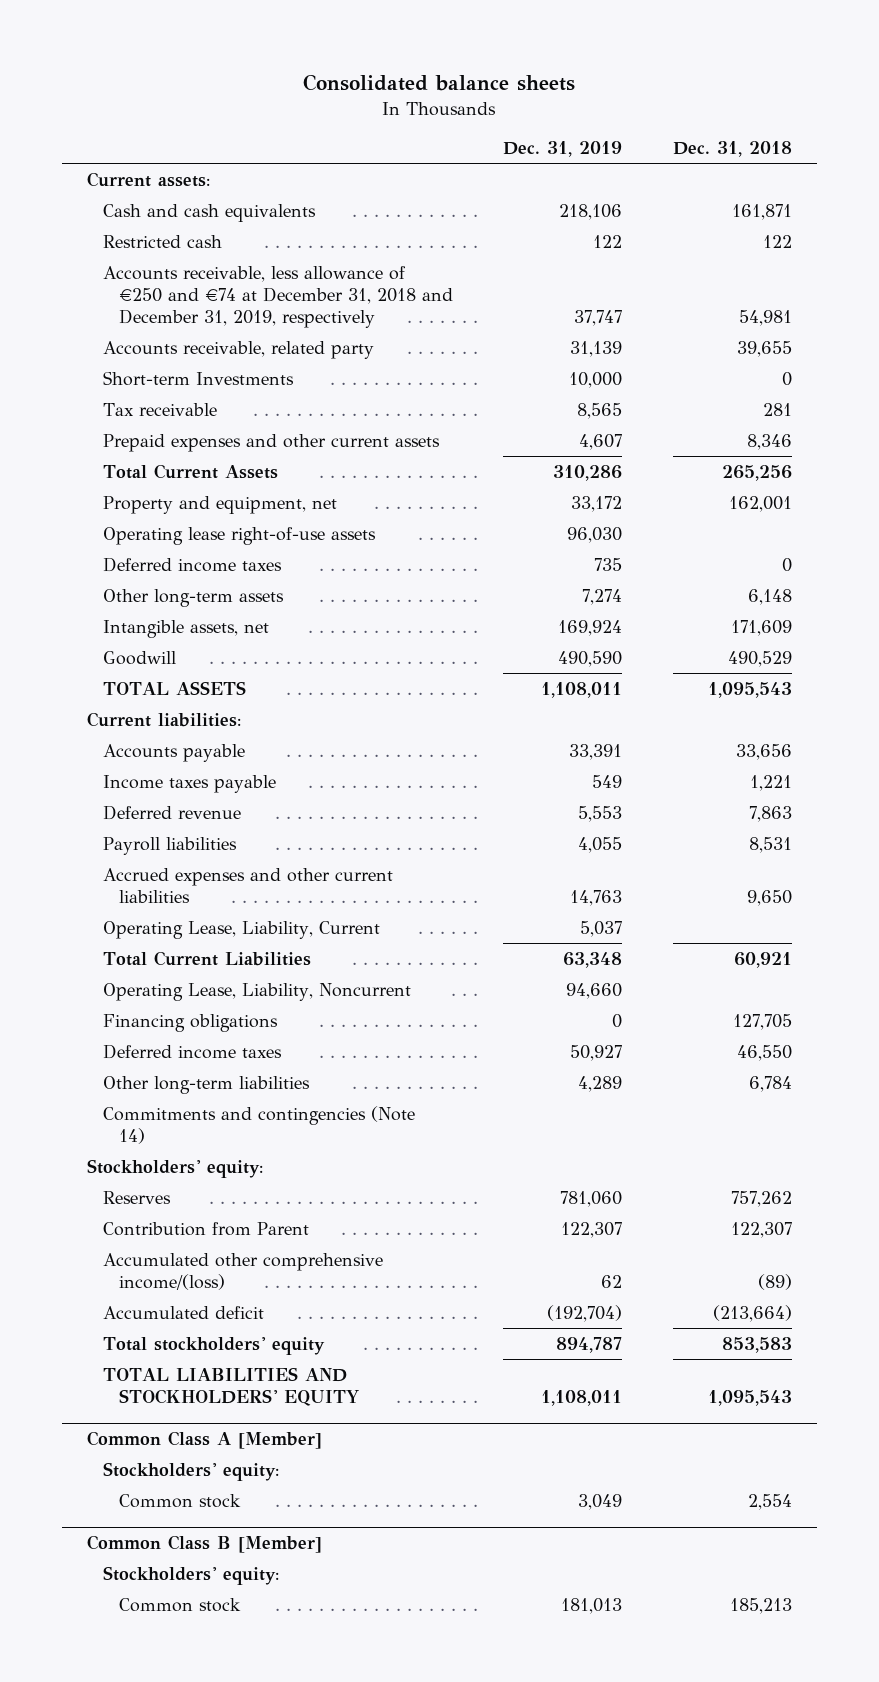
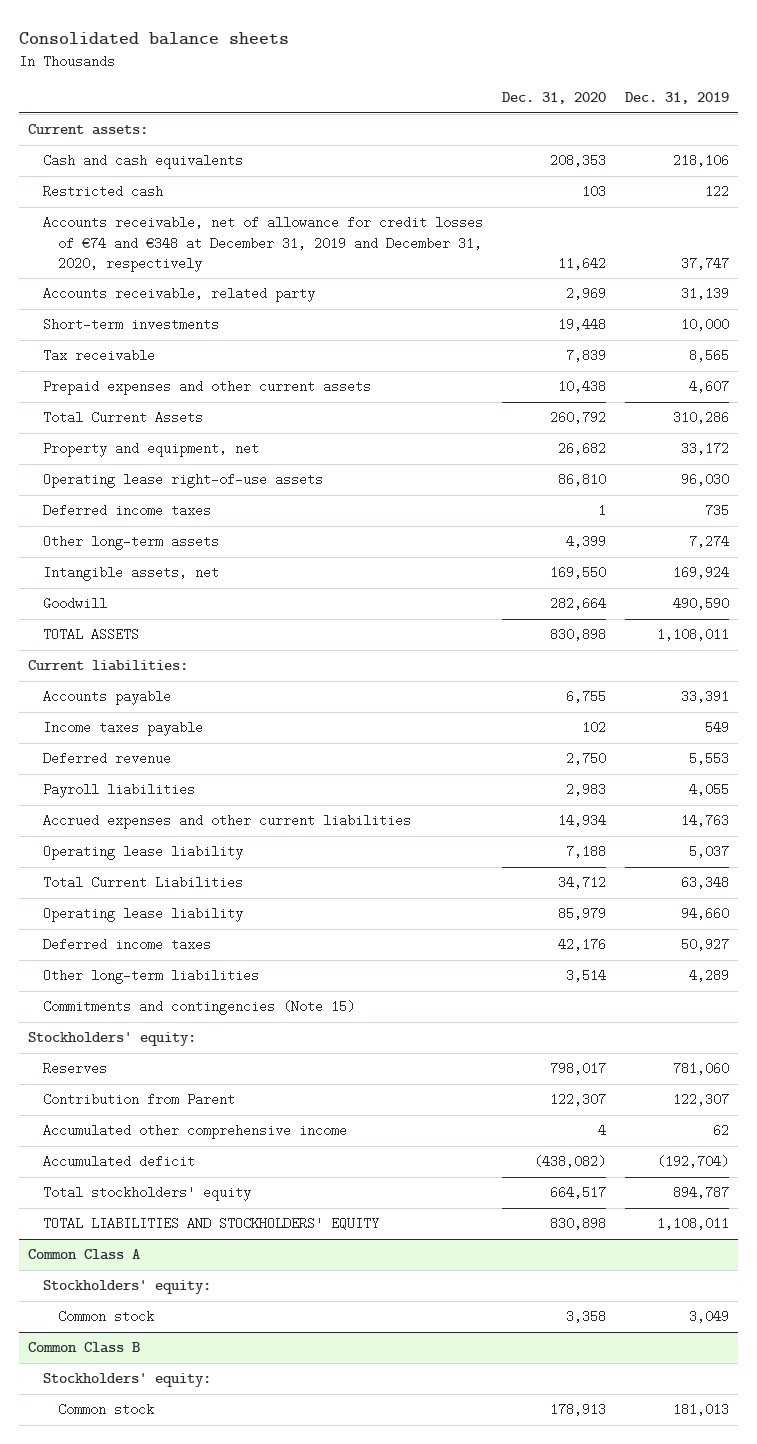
- | Dec. 31, 2019 | Dec. 31, 2018
+ | Dec. 31, 2020 | Dec. 31, 2019
- Accounts receivable, less allowance of €250 and €74 at December 31, 2018 and December 31, 2019, respectively | 37,747 | 54,981
+ Accounts receivable, net of allowance for credit losses of €74 and €348 at December 31, 2019 and December 31, 2020, respectively | 11,642 | 37,747
- Short-term Investments | 10,000 | 0
+ Short-term investments | 19,448 | 10,000
- Operating Lease, Liability, Current | 5,037 |
+ Operating lease liability | 7,188 | 5,037
- Operating Lease, Liability, Noncurrent | 94,660 |
- Financing obligations | 0 | 127,705
+ Operating lease liability | 85,979 | 94,660
- Commitments and contingencies (Note 14)
+ Commitments and contingencies (Note 15)
- Accumulated other comprehensive income/(loss) | 62 | (89)
+ Accumulated other comprehensive income | 4 | 62
- Common Class A [Member]
+ Common Class A
- Common Class B [Member]
+ Common Class B

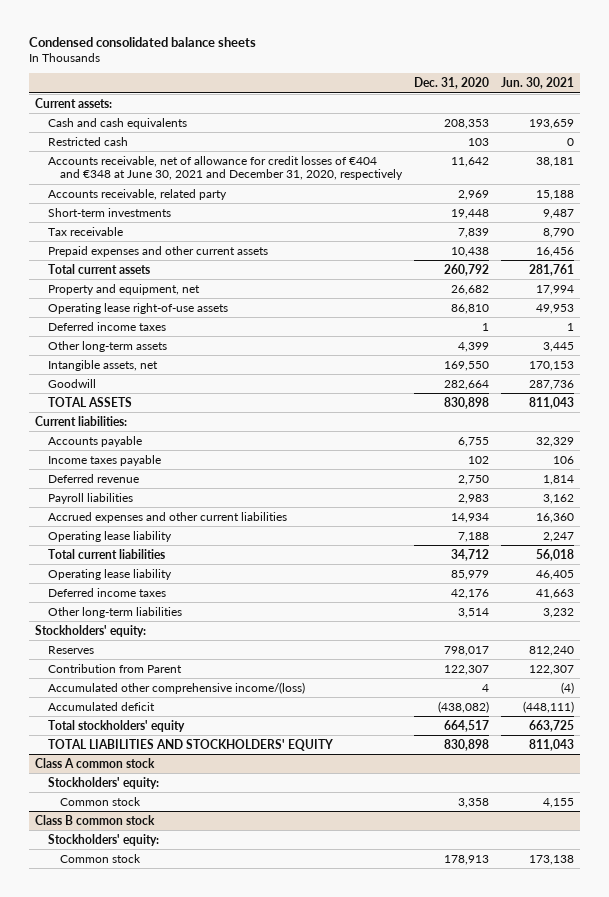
- Consolidated balance sheets
+ Condensed consolidated balance sheets
- | Dec. 31, 2020 | Dec. 31, 2019
+ | Dec. 31, 2020 | Jun. 30, 2021
- Accounts receivable, net of allowance for credit losses of €74 and €348 at December 31, 2019 and December 31, 2020, respectively | 11,642 | 37,747
+ Accounts receivable, net of allowance for credit losses of €404 and €348 at June 30, 2021 and December 31, 2020, respectively | 11,642 | 38,181
- Total Current Assets | 260,792 | 310,286
+ Total current assets | 260,792 | 281,761
- Total Current Liabilities | 34,712 | 63,348
+ Total current liabilities | 34,712 | 56,018
- Commitments and contingencies (Note 15)
- Accumulated other comprehensive income | 4 | 62
+ Accumulated other comprehensive income/(loss) | 4 | (4)
- Common Class A
+ Class A common stock
- Common Class B
+ Class B common stock

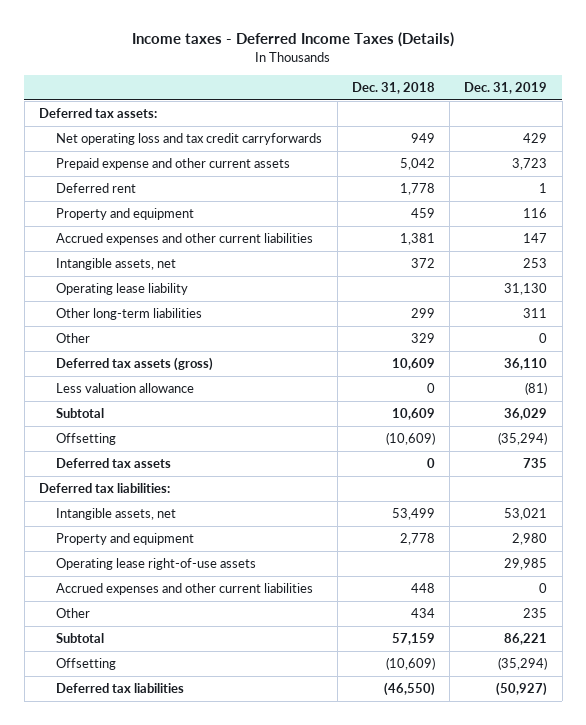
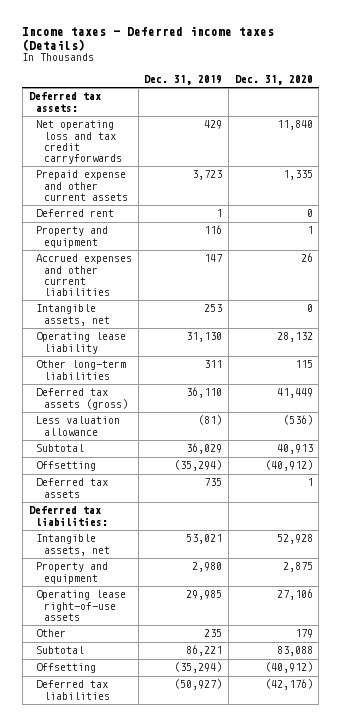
- Income taxes - Deferred Income Taxes (Details)
+ Income taxes - Deferred income taxes (Details)
- | Dec. 31, 2018 | Dec. 31, 2019
+ | Dec. 31, 2019 | Dec. 31, 2020
- Other | 329 | 0
- Accrued expenses and other current liabilities | 448 | 0

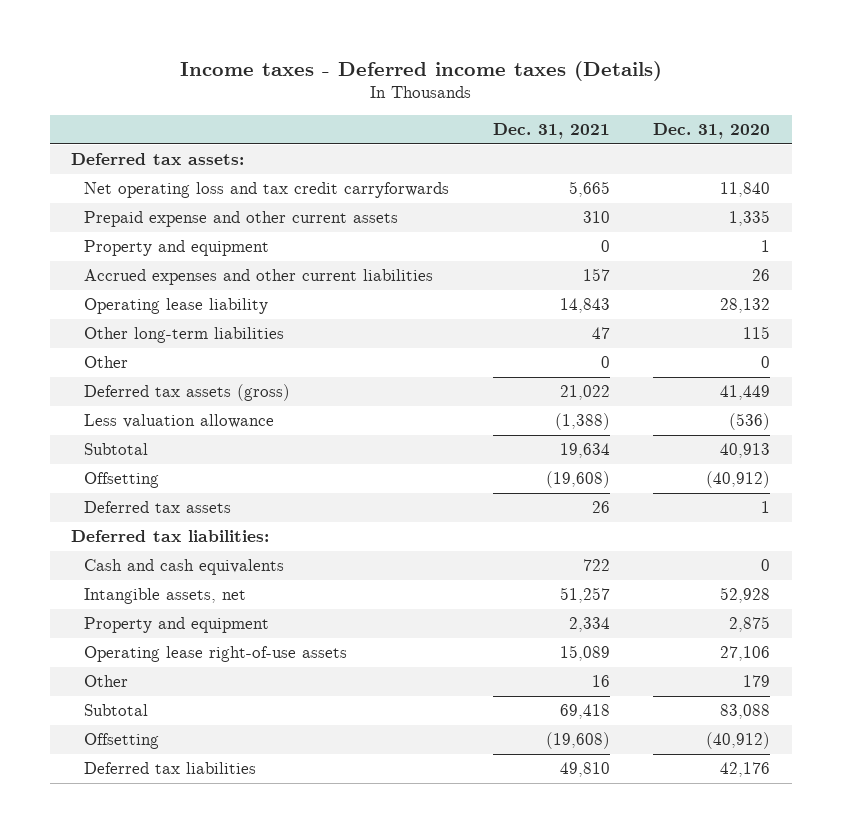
- | Dec. 31, 2019 | Dec. 31, 2020
+ | Dec. 31, 2021 | Dec. 31, 2020
- Deferred rent | 1 | 0
- Intangible assets, net | 253 | 0
+ Other | 0 | 0
+ Cash and cash equivalents | 722 | 0
- Deferred tax liabilities | (50,927) | (42,176)
+ Deferred tax liabilities | 49,810 | 42,176

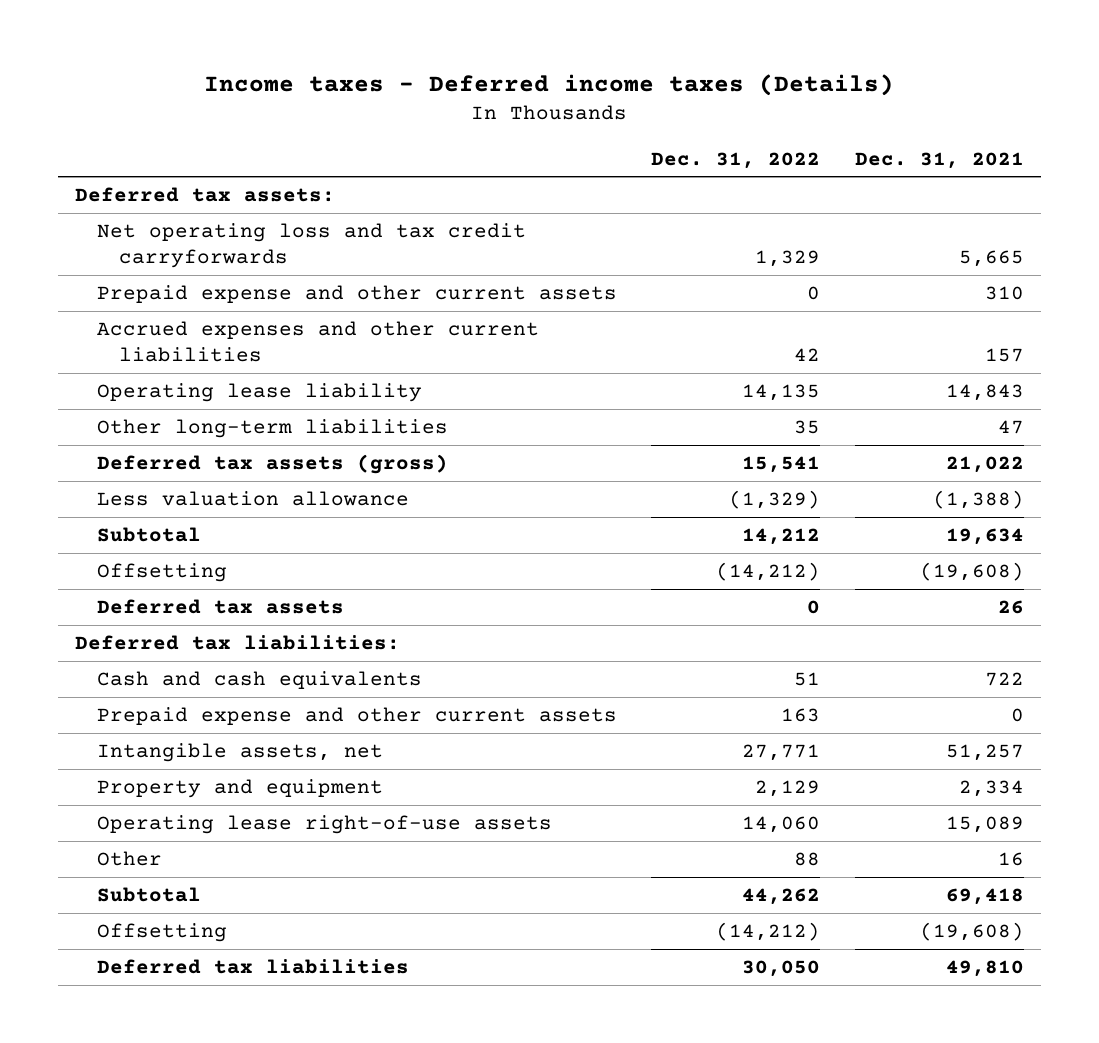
- | Dec. 31, 2021 | Dec. 31, 2020
+ | Dec. 31, 2022 | Dec. 31, 2021
- Property and equipment | 0 | 1
- Other | 0 | 0
+ Prepaid expense and other current assets | 163 | 0

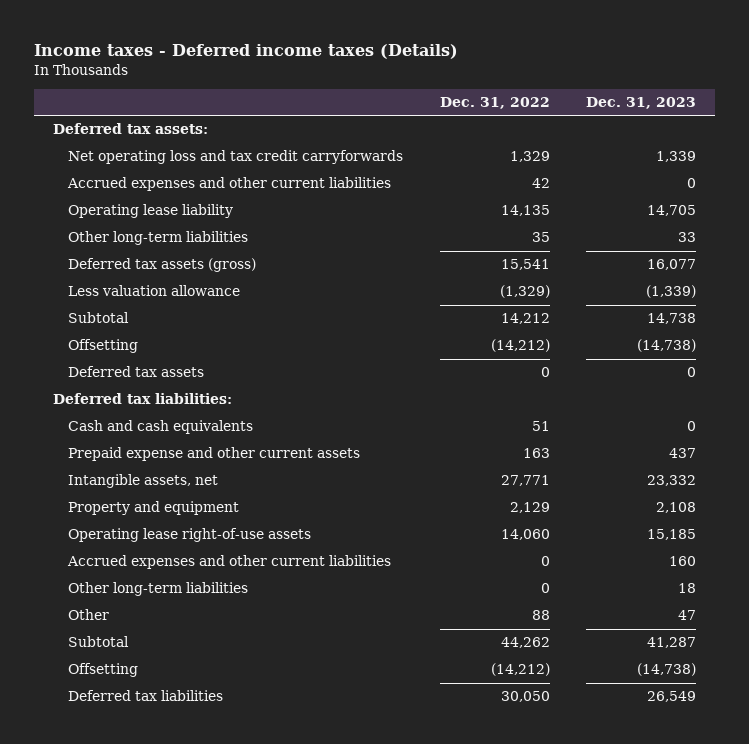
- | Dec. 31, 2022 | Dec. 31, 2021
+ | Dec. 31, 2022 | Dec. 31, 2023
- Prepaid expense and other current assets | 0 | 310
+ Accrued expenses and other current liabilities | 0 | 160
+ Other long-term liabilities | 0 | 18

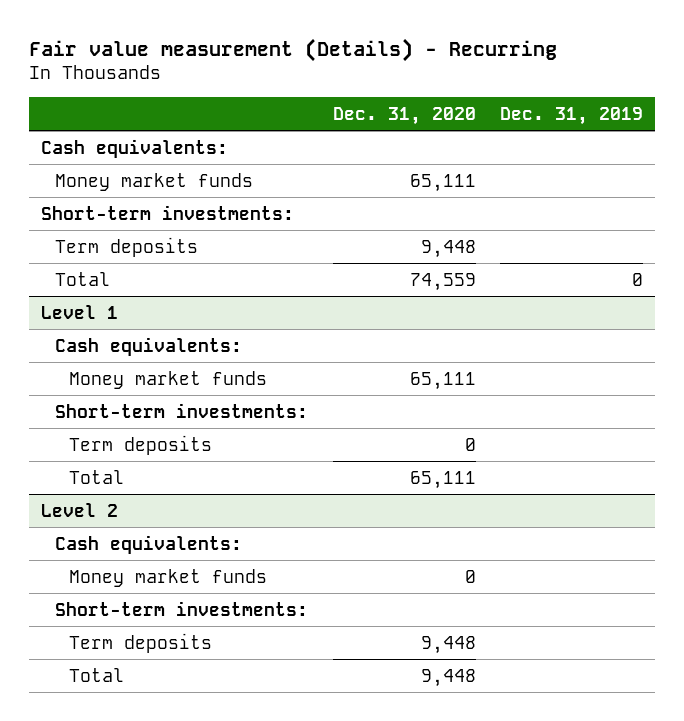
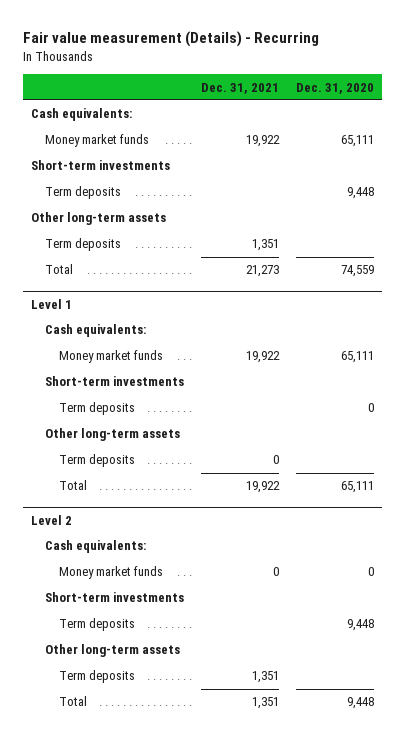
- | Dec. 31, 2020 | Dec. 31, 2019
+ | Dec. 31, 2021 | Dec. 31, 2020
- Short-term investments:
+ Short-term investments
+ Other long-term assets
+ Term deposits | 1,351 |
@ Level 1
- Short-term investments:
+ Short-term investments
+ Other long-term assets
+ Term deposits | 0 |
@ Level 2
- Short-term investments:
+ Short-term investments
+ Other long-term assets
+ Term deposits | 1,351 |

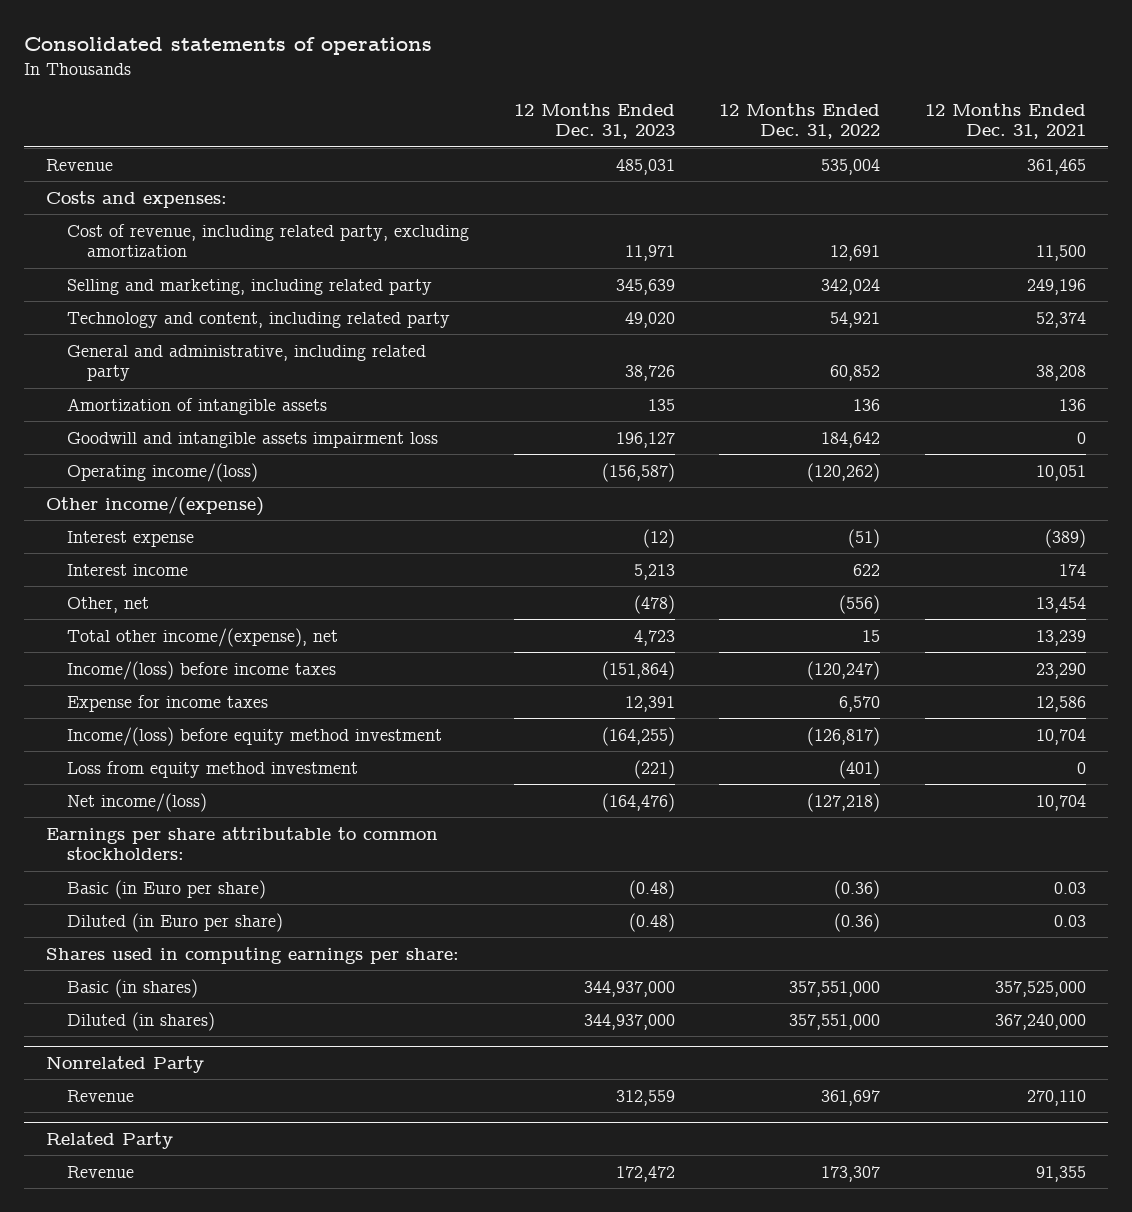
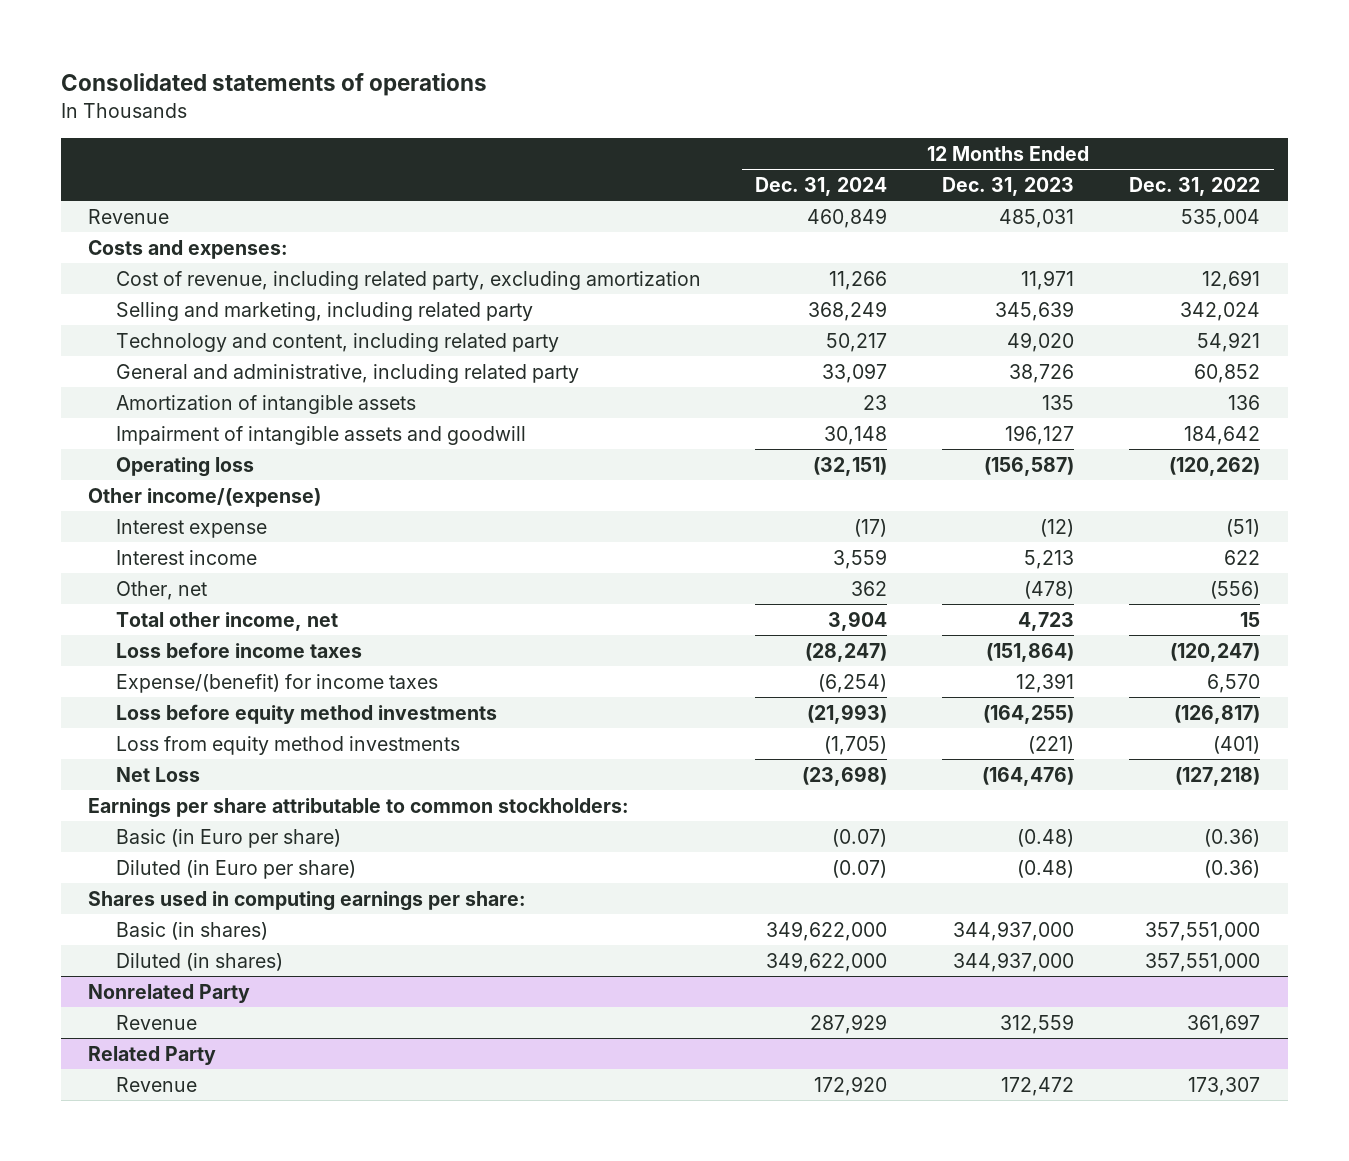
- | 12 Months Ended Dec. 31, 2023 | 12 Months Ended Dec. 31, 2022 | 12 Months Ended Dec. 31, 2021
+ | 12 Months Ended Dec. 31, 2024 | 12 Months Ended Dec. 31, 2023 | 12 Months Ended Dec. 31, 2022
- Goodwill and intangible assets impairment loss | 196,127 | 184,642 | 0
- Operating income/(loss) | (156,587) | (120,262) | 10,051
+ Impairment of intangible assets and goodwill | 30,148 | 196,127 | 184,642
+ Operating loss | (32,151) | (156,587) | (120,262)
- Total other income/(expense), net | 4,723 | 15 | 13,239
- Income/(loss) before income taxes | (151,864) | (120,247) | 23,290
- Expense for income taxes | 12,391 | 6,570 | 12,586
- Income/(loss) before equity method investment | (164,255) | (126,817) | 10,704
- Loss from equity method investment | (221) | (401) | 0
- Net income/(loss) | (164,476) | (127,218) | 10,704
+ Total other income, net | 3,904 | 4,723 | 15
+ Loss before income taxes | (28,247) | (151,864) | (120,247)
+ Expense/(benefit) for income taxes | (6,254) | 12,391 | 6,570
+ Loss before equity method investments | (21,993) | (164,255) | (126,817)
+ Loss from equity method investments | (1,705) | (221) | (401)
+ Net Loss | (23,698) | (164,476) | (127,218)

